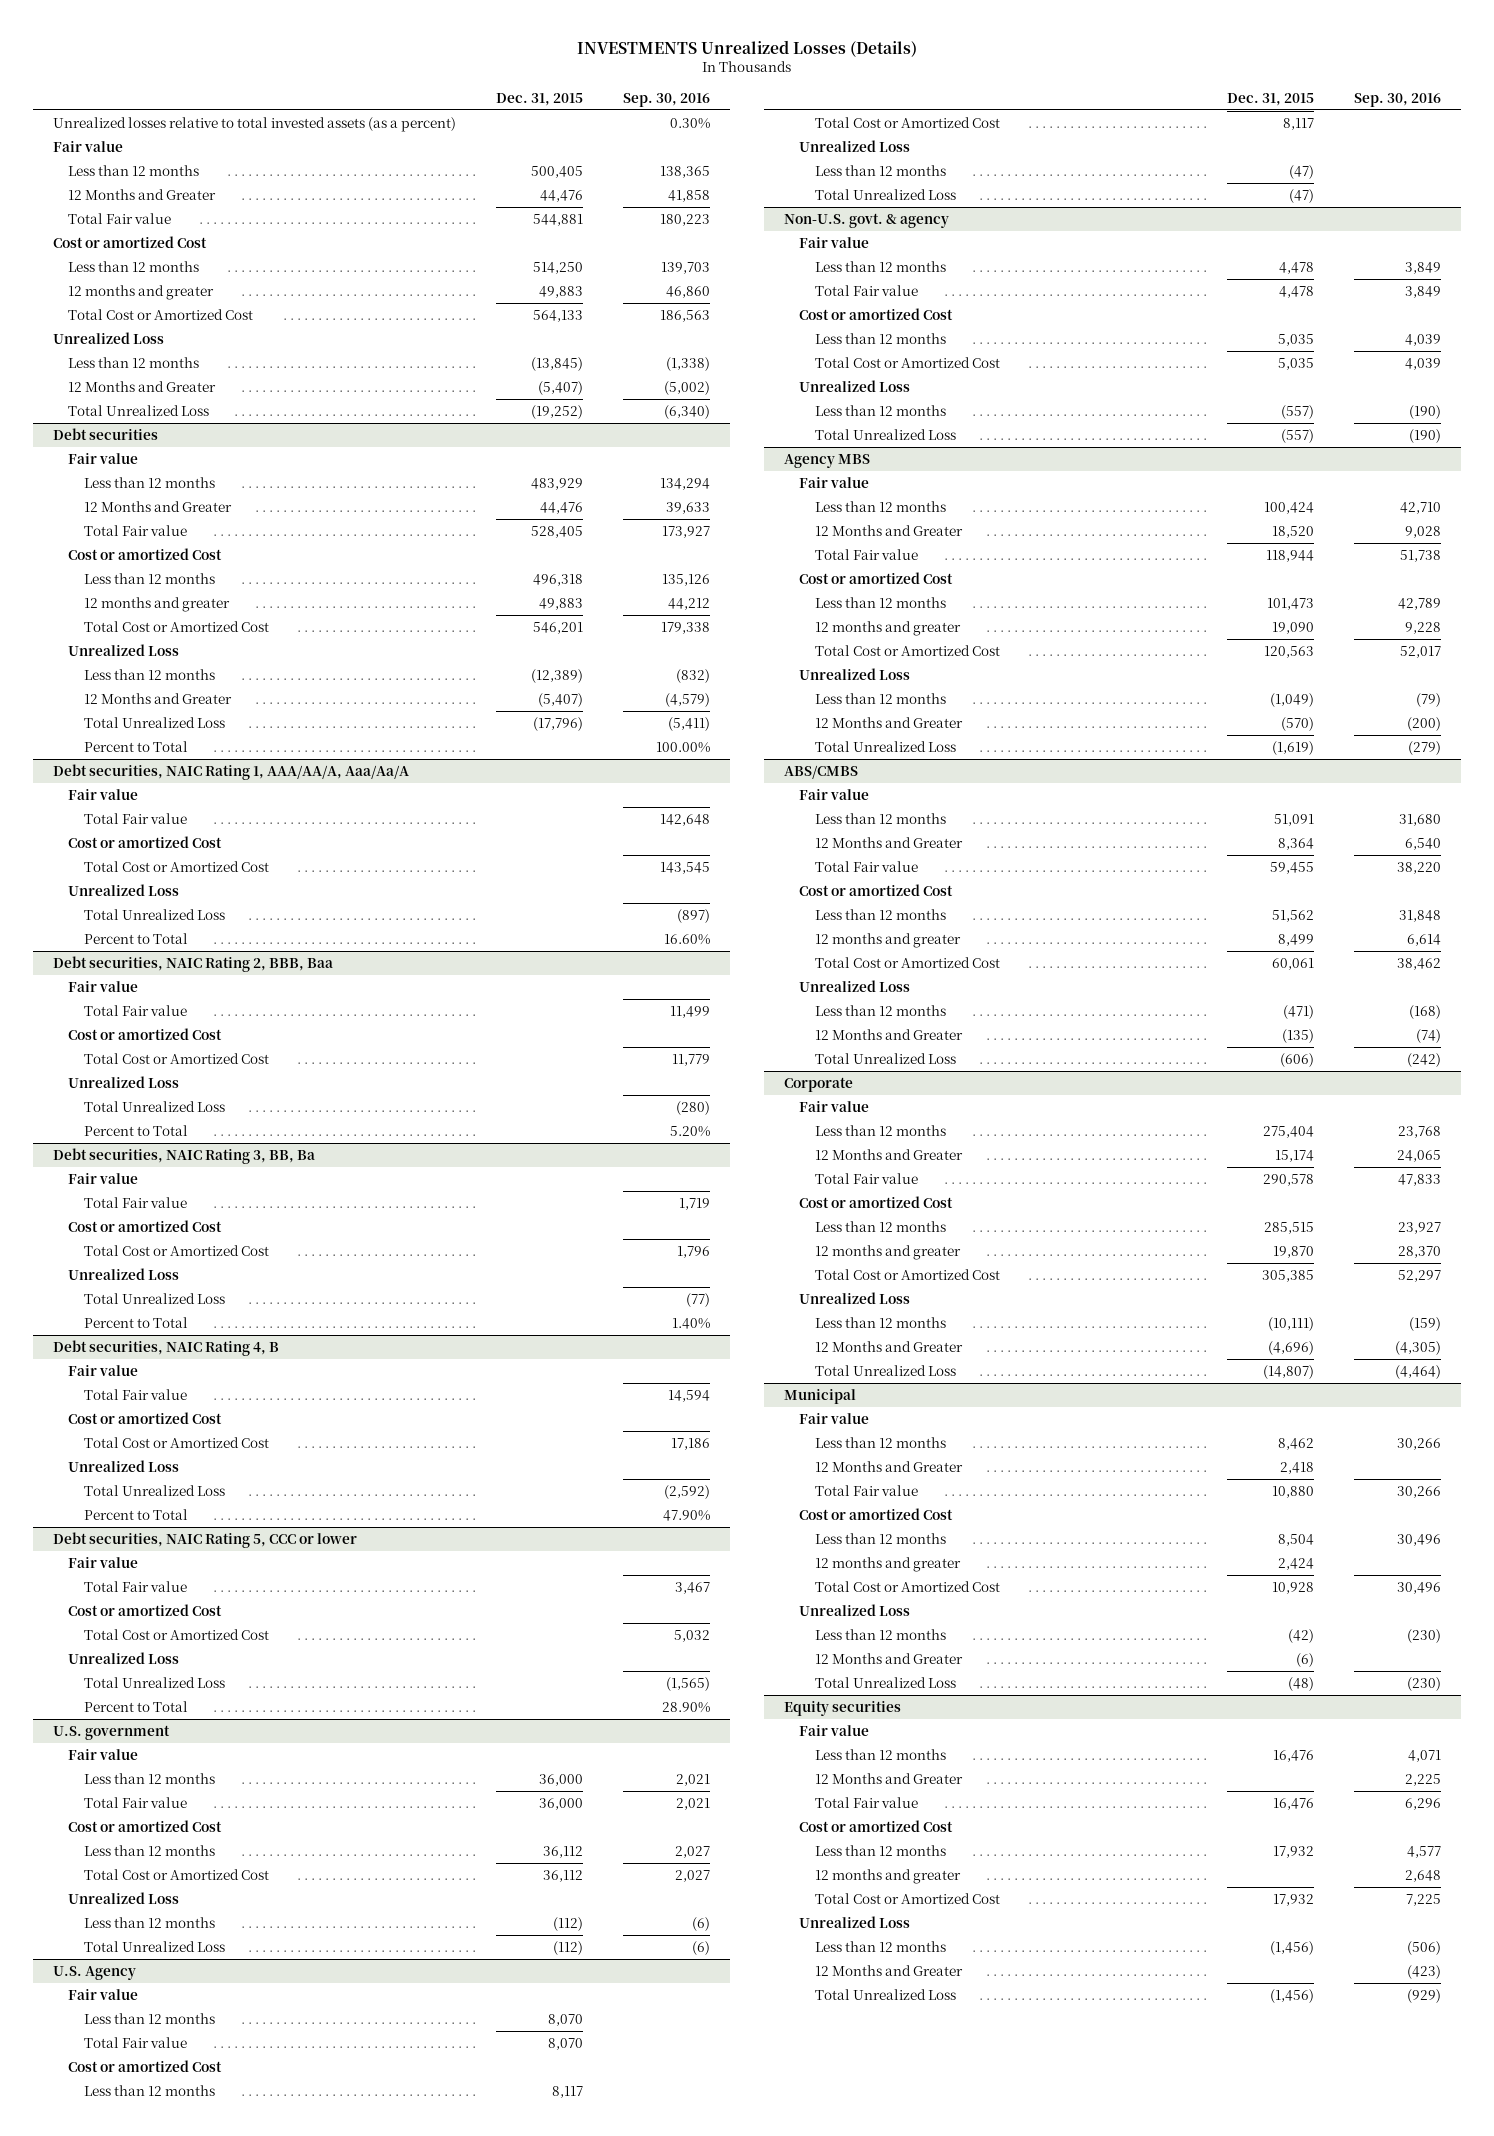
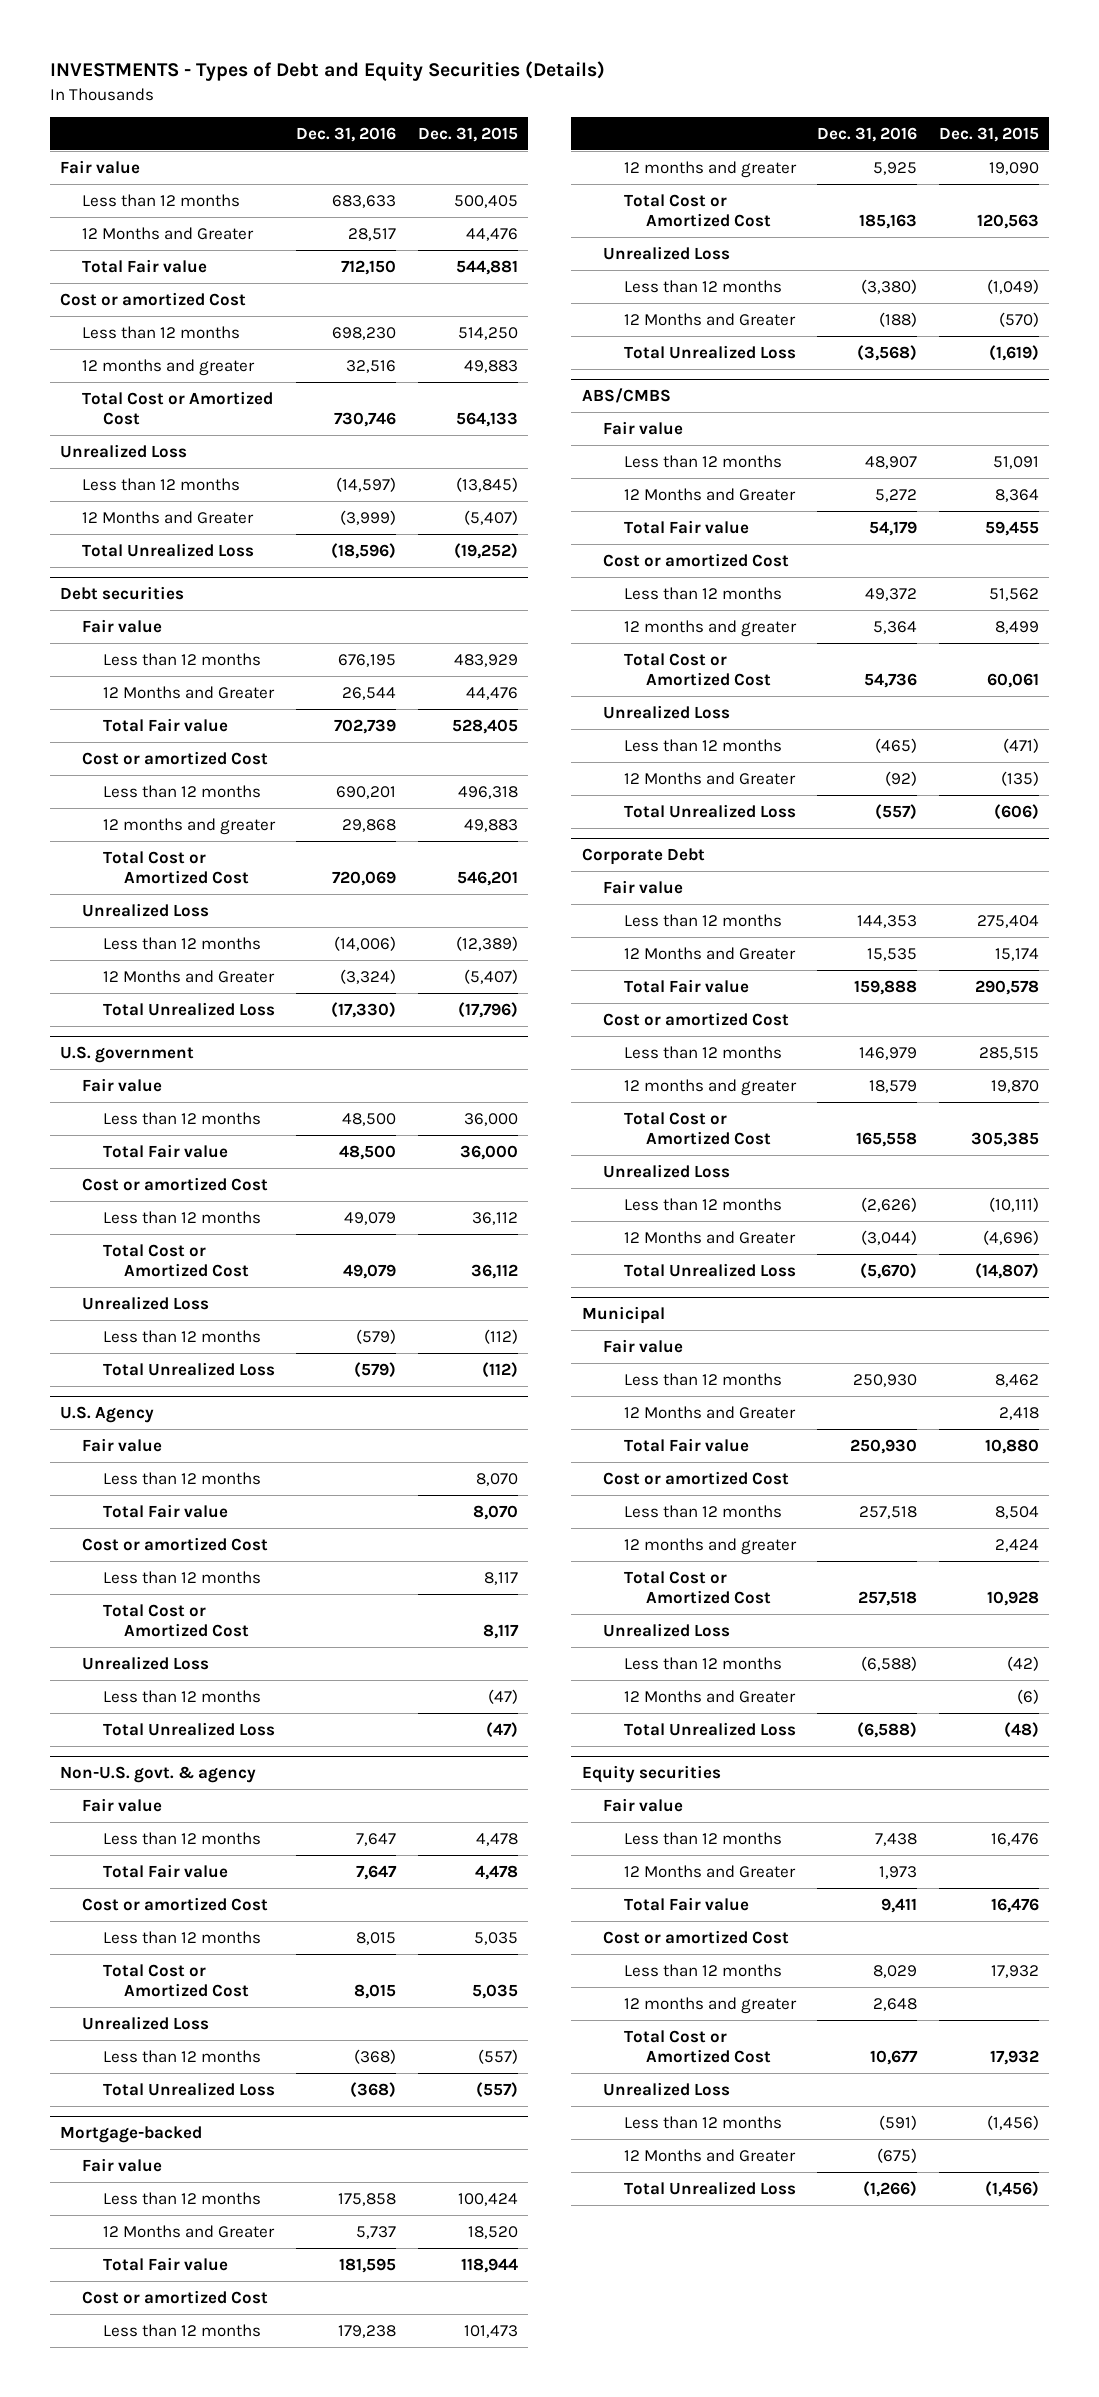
- INVESTMENTS Unrealized Losses (Details)
+ INVESTMENTS - Types of Debt and Equity Securities (Details)
- | Dec. 31, 2015 | Sep. 30, 2016
+ | Dec. 31, 2016 | Dec. 31, 2015
- Unrealized losses relative to total invested assets (as a percent) | | 0.30%
@ Debt securities
- Percent to Total | | 100.00%
- Debt securities, NAIC Rating 1, AAA/AA/A, Aaa/Aa/A
- Fair value
- Total Fair value | | 142,648
- Cost or amortized Cost
- Total Cost or Amortized Cost | | 143,545
- Unrealized Loss
- Total Unrealized Loss | | (897)
- Percent to Total | | 16.60%
- Debt securities, NAIC Rating 2, BBB, Baa
- Fair value
- Total Fair value | | 11,499
- Cost or amortized Cost
- Total Cost or Amortized Cost | | 11,779
- Unrealized Loss
- Total Unrealized Loss | | (280)
- Percent to Total | | 5.20%
- Debt securities, NAIC Rating 3, BB, Ba
- Fair value
- Total Fair value | | 1,719
- Cost or amortized Cost
- Total Cost or Amortized Cost | | 1,796
- Unrealized Loss
- Total Unrealized Loss | | (77)
- Percent to Total | | 1.40%
- Debt securities, NAIC Rating 4, B
- Fair value
- Total Fair value | | 14,594
- Cost or amortized Cost
- Total Cost or Amortized Cost | | 17,186
- Unrealized Loss
- Total Unrealized Loss | | (2,592)
- Percent to Total | | 47.90%
- Debt securities, NAIC Rating 5, CCC or lower
- Fair value
- Total Fair value | | 3,467
- Cost or amortized Cost
- Total Cost or Amortized Cost | | 5,032
- Unrealized Loss
- Total Unrealized Loss | | (1,565)
- Percent to Total | | 28.90%
- Agency MBS
+ Mortgage-backed
- Corporate
+ Corporate Debt

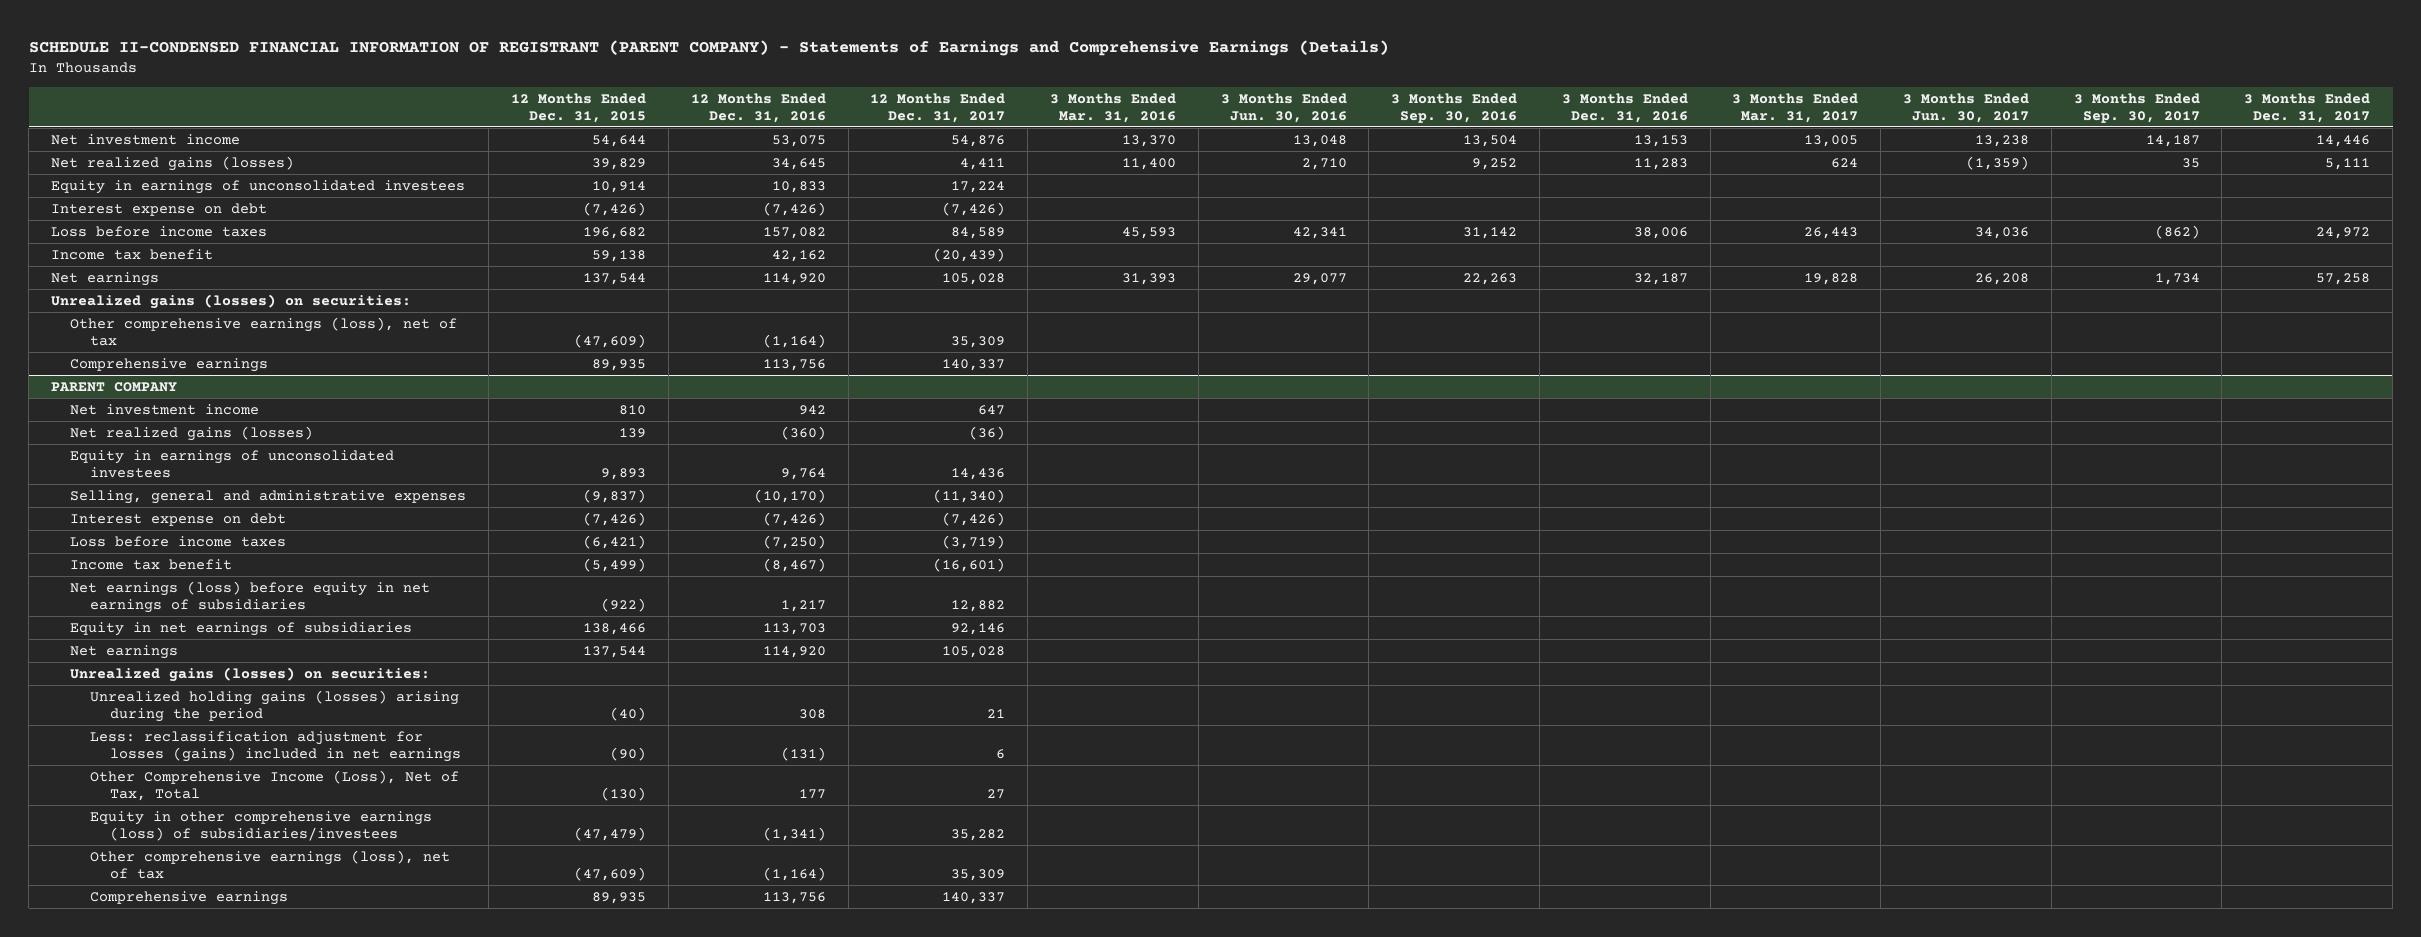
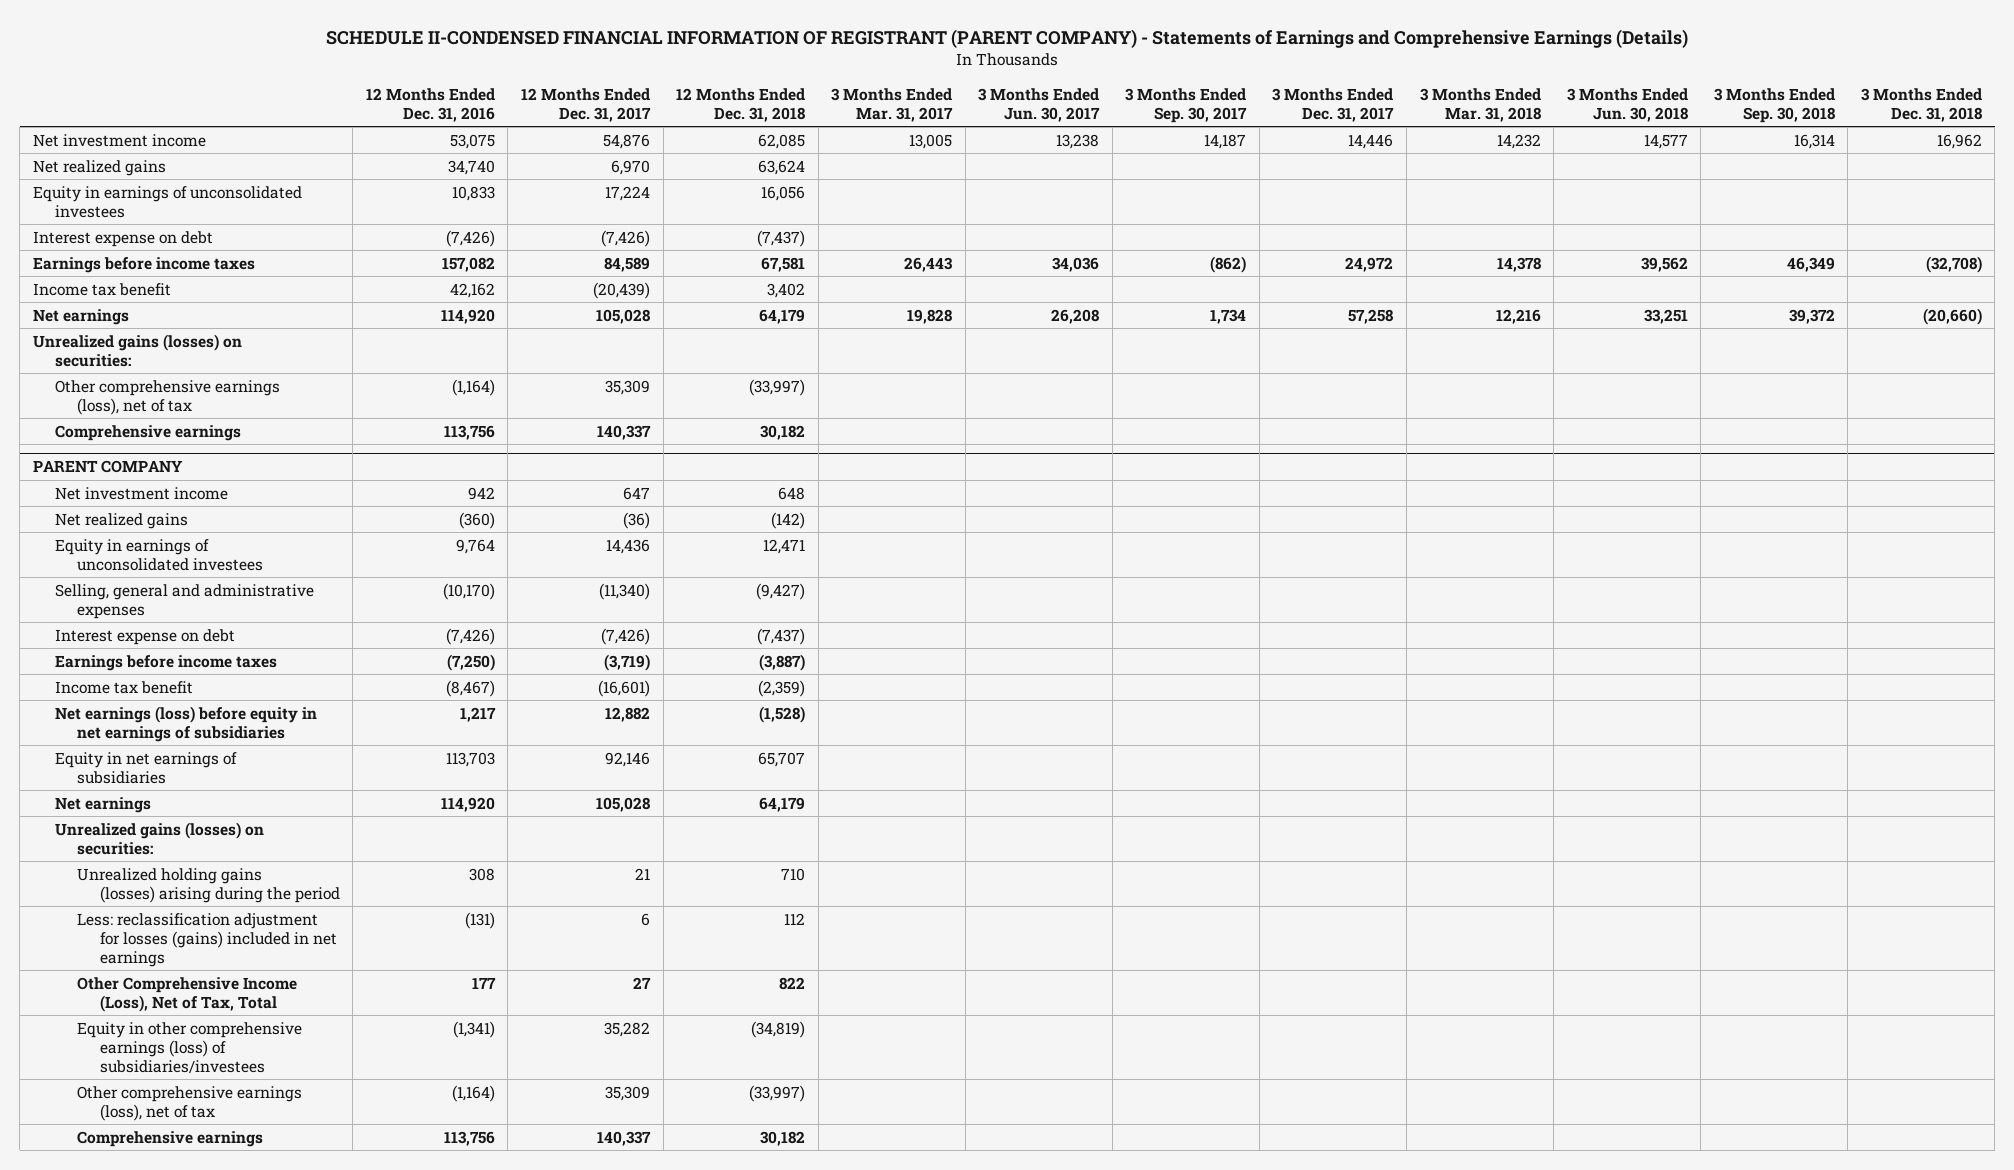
- | 12 Months Ended Dec. 31, 2015 | 12 Months Ended Dec. 31, 2016 | 12 Months Ended Dec. 31, 2017 | 3 Months Ended Mar. 31, 2016 | 3 Months Ended Jun. 30, 2016 | 3 Months Ended Sep. 30, 2016 | 3 Months Ended Dec. 31, 2016 | 3 Months Ended Mar. 31, 2017 | 3 Months Ended Jun. 30, 2017 | 3 Months Ended Sep. 30, 2017 | 3 Months Ended Dec. 31, 2017
+ | 12 Months Ended Dec. 31, 2016 | 12 Months Ended Dec. 31, 2017 | 12 Months Ended Dec. 31, 2018 | 3 Months Ended Mar. 31, 2017 | 3 Months Ended Jun. 30, 2017 | 3 Months Ended Sep. 30, 2017 | 3 Months Ended Dec. 31, 2017 | 3 Months Ended Mar. 31, 2018 | 3 Months Ended Jun. 30, 2018 | 3 Months Ended Sep. 30, 2018 | 3 Months Ended Dec. 31, 2018
- Net realized gains (losses) | 39,829 | 34,645 | 4,411 | 11,400 | 2,710 | 9,252 | 11,283 | 624 | (1,359) | 35 | 5,111
+ Net realized gains | 34,740 | 6,970 | 63,624 | | | | | | | |
- Loss before income taxes | 196,682 | 157,082 | 84,589 | 45,593 | 42,341 | 31,142 | 38,006 | 26,443 | 34,036 | (862) | 24,972
+ Earnings before income taxes | 157,082 | 84,589 | 67,581 | 26,443 | 34,036 | (862) | 24,972 | 14,378 | 39,562 | 46,349 | (32,708)
@ PARENT COMPANY
- Net realized gains (losses) | 139 | (360) | (36) | | | | | | | |
+ Net realized gains | (360) | (36) | (142) | | | | | | | |
- Loss before income taxes | (6,421) | (7,250) | (3,719) | | | | | | | |
+ Earnings before income taxes | (7,250) | (3,719) | (3,887) | | | | | | | |

